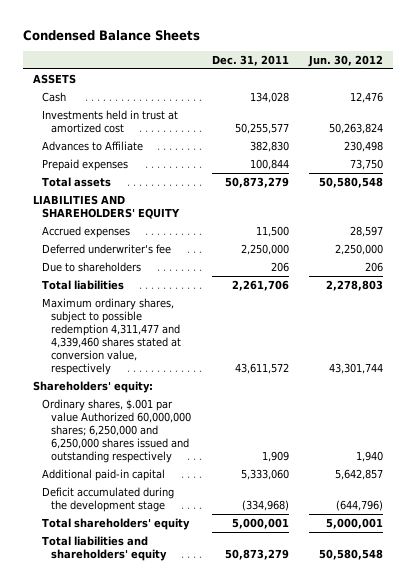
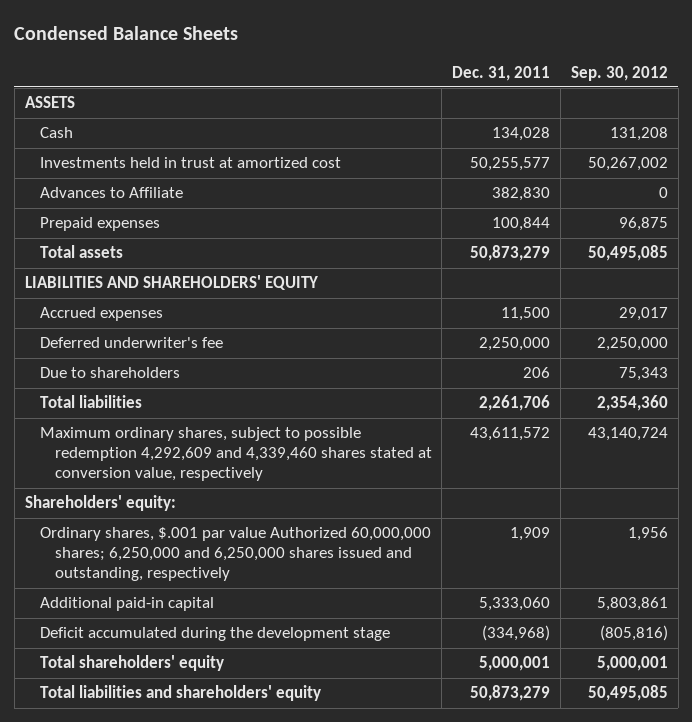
- | Dec. 31, 2011 | Jun. 30, 2012
+ | Dec. 31, 2011 | Sep. 30, 2012
- Maximum ordinary shares, subject to possible redemption 4,311,477 and 4,339,460 shares stated at conversion value, respectively | 43,611,572 | 43,301,744
+ Maximum ordinary shares, subject to possible redemption 4,292,609 and 4,339,460 shares stated at conversion value, respectively | 43,611,572 | 43,140,724
- Ordinary shares, $.001 par value Authorized 60,000,000 shares; 6,250,000 and 6,250,000 shares issued and outstanding respectively | 1,909 | 1,940
+ Ordinary shares, $.001 par value Authorized 60,000,000 shares; 6,250,000 and 6,250,000 shares issued and outstanding, respectively | 1,909 | 1,956

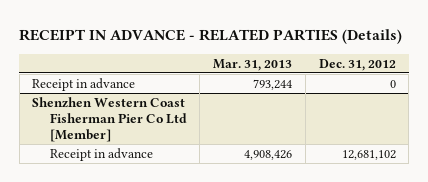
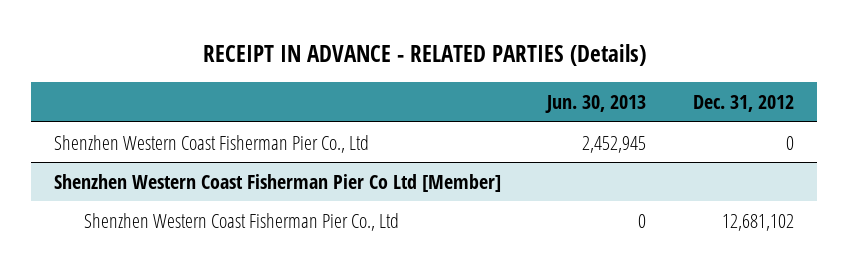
- | Mar. 31, 2013 | Dec. 31, 2012
+ | Jun. 30, 2013 | Dec. 31, 2012
- Receipt in advance | 793,244 | 0
+ Shenzhen Western Coast Fisherman Pier Co., Ltd | 2,452,945 | 0
@ Shenzhen Western Coast Fisherman Pier Co Ltd [Member]
- Receipt in advance | 4,908,426 | 12,681,102
+ Shenzhen Western Coast Fisherman Pier Co., Ltd | 0 | 12,681,102

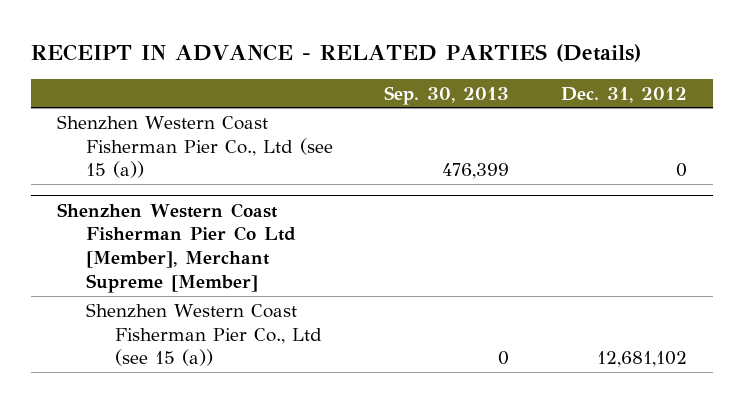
- | Jun. 30, 2013 | Dec. 31, 2012
+ | Sep. 30, 2013 | Dec. 31, 2012
- Shenzhen Western Coast Fisherman Pier Co., Ltd | 2,452,945 | 0
- Shenzhen Western Coast Fisherman Pier Co Ltd [Member]
- Shenzhen Western Coast Fisherman Pier Co., Ltd | 0 | 12,681,102
+ Shenzhen Western Coast Fisherman Pier Co., Ltd (see 15 (a)) | 476,399 | 0
+ Shenzhen Western Coast Fisherman Pier Co Ltd [Member], Merchant Supreme [Member]
+ Shenzhen Western Coast Fisherman Pier Co., Ltd (see 15 (a)) | 0 | 12,681,102

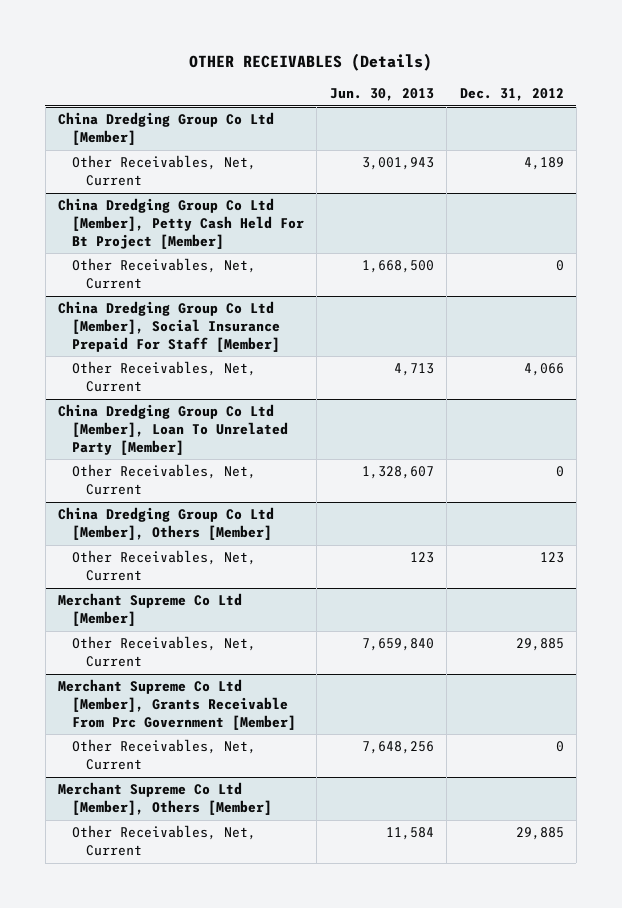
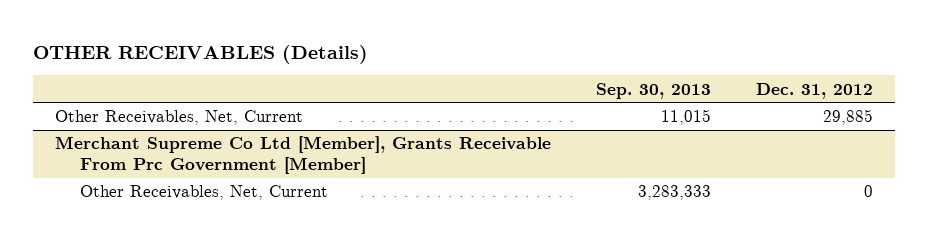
- | Jun. 30, 2013 | Dec. 31, 2012
+ | Sep. 30, 2013 | Dec. 31, 2012
- China Dredging Group Co Ltd [Member]
- Other Receivables, Net, Current | 3,001,943 | 4,189
- China Dredging Group Co Ltd [Member], Petty Cash Held For Bt Project [Member]
- Other Receivables, Net, Current | 1,668,500 | 0
- China Dredging Group Co Ltd [Member], Social Insurance Prepaid For Staff [Member]
- Other Receivables, Net, Current | 4,713 | 4,066
- China Dredging Group Co Ltd [Member], Loan To Unrelated Party [Member]
- Other Receivables, Net, Current | 1,328,607 | 0
- China Dredging Group Co Ltd [Member], Others [Member]
- Other Receivables, Net, Current | 123 | 123
- Merchant Supreme Co Ltd [Member]
- Merchant Supreme Co Ltd [Member], Others [Member]
- Other Receivables, Net, Current | 11,584 | 29,885

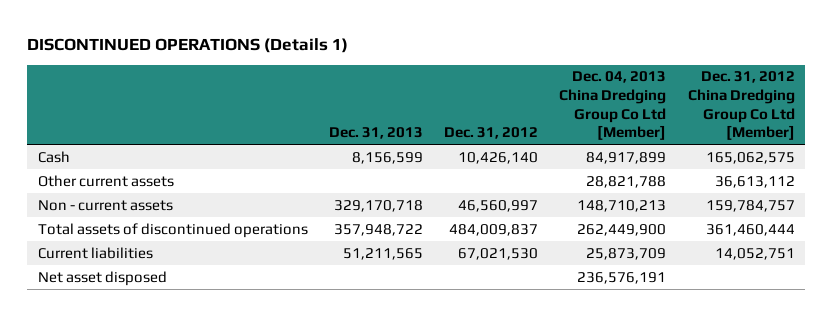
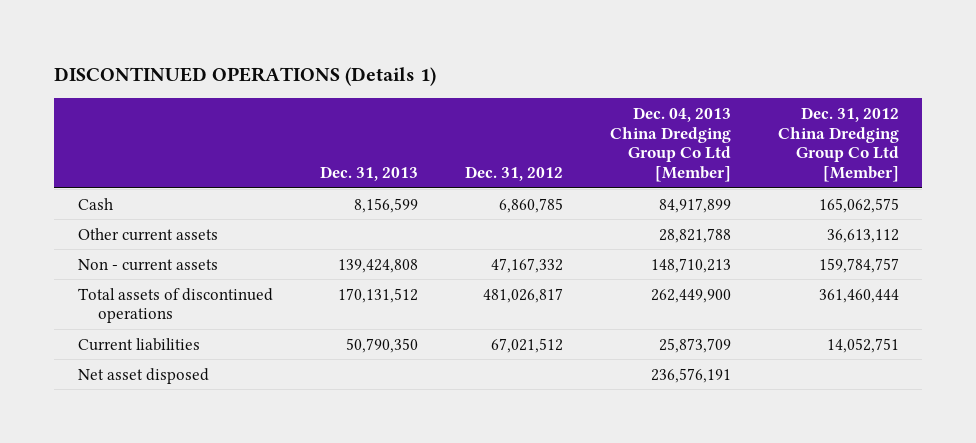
- Cash | 8,156,599 | 10,426,140 | 84,917,899 | 165,062,575
+ Cash | 8,156,599 | 6,860,785 | 84,917,899 | 165,062,575
- Non - current assets | 329,170,718 | 46,560,997 | 148,710,213 | 159,784,757
- Total assets of discontinued operations | 357,948,722 | 484,009,837 | 262,449,900 | 361,460,444
- Current liabilities | 51,211,565 | 67,021,530 | 25,873,709 | 14,052,751
+ Non - current assets | 139,424,808 | 47,167,332 | 148,710,213 | 159,784,757
+ Total assets of discontinued operations | 170,131,512 | 481,026,817 | 262,449,900 | 361,460,444
+ Current liabilities | 50,790,350 | 67,021,512 | 25,873,709 | 14,052,751

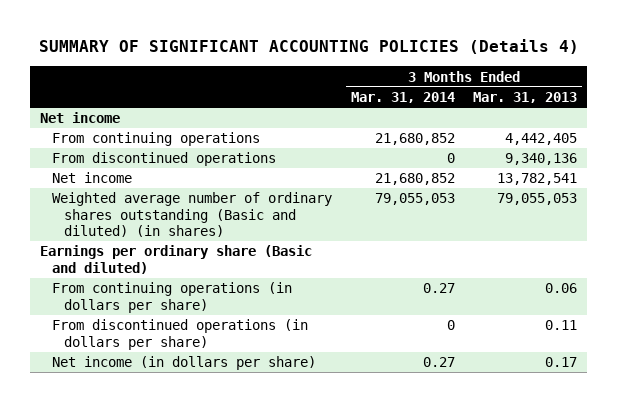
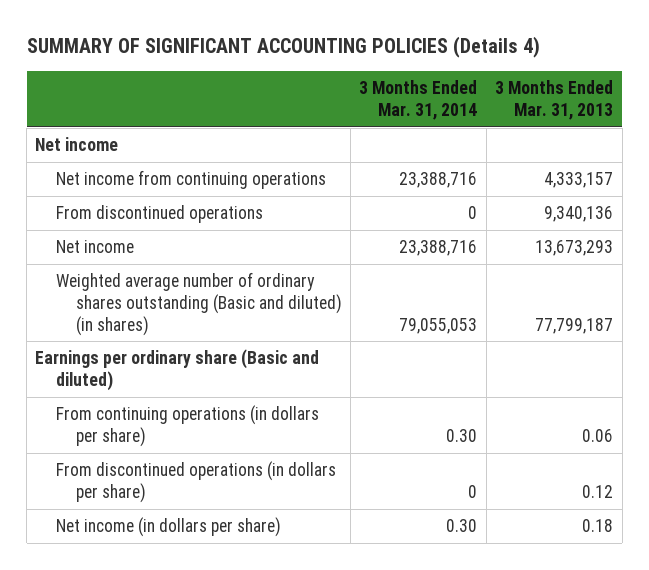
- From continuing operations | 21,680,852 | 4,442,405
+ Net income from continuing operations | 23,388,716 | 4,333,157
- Net income | 21,680,852 | 13,782,541
- Weighted average number of ordinary shares outstanding (Basic and diluted) (in shares) | 79,055,053 | 79,055,053
+ Net income | 23,388,716 | 13,673,293
+ Weighted average number of ordinary shares outstanding (Basic and diluted) (in shares) | 79,055,053 | 77,799,187
- From continuing operations (in dollars per share) | 0.27 | 0.06
- From discontinued operations (in dollars per share) | 0 | 0.11
- Net income (in dollars per share) | 0.27 | 0.17
+ From continuing operations (in dollars per share) | 0.30 | 0.06
+ From discontinued operations (in dollars per share) | 0 | 0.12
+ Net income (in dollars per share) | 0.30 | 0.18

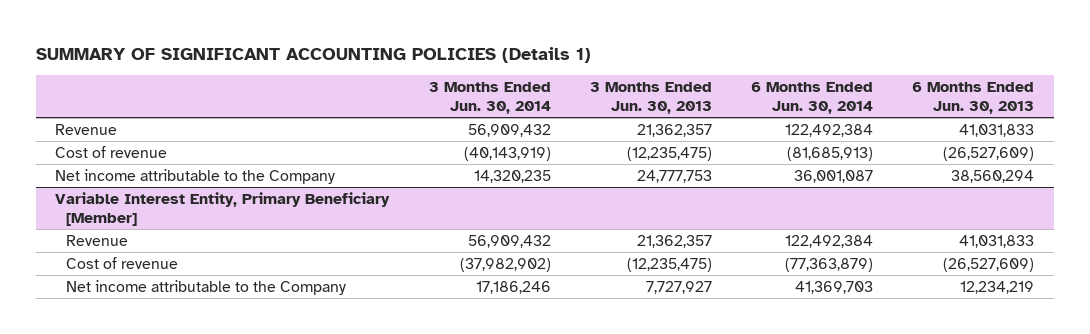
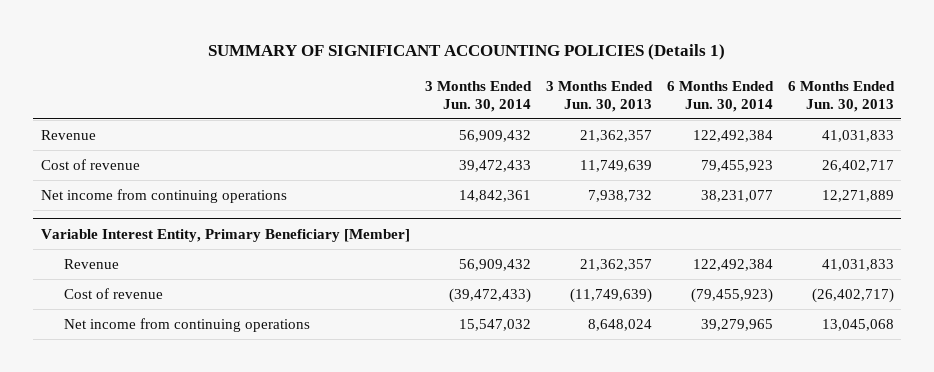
- Cost of revenue | (40,143,919) | (12,235,475) | (81,685,913) | (26,527,609)
- Net income attributable to the Company | 14,320,235 | 24,777,753 | 36,001,087 | 38,560,294
+ Cost of revenue | 39,472,433 | 11,749,639 | 79,455,923 | 26,402,717
+ Net income from continuing operations | 14,842,361 | 7,938,732 | 38,231,077 | 12,271,889
@ Variable Interest Entity, Primary Beneficiary [Member]
- Cost of revenue | (37,982,902) | (12,235,475) | (77,363,879) | (26,527,609)
- Net income attributable to the Company | 17,186,246 | 7,727,927 | 41,369,703 | 12,234,219
+ Cost of revenue | (39,472,433) | (11,749,639) | (79,455,923) | (26,402,717)
+ Net income from continuing operations | 15,547,032 | 8,648,024 | 39,279,965 | 13,045,068

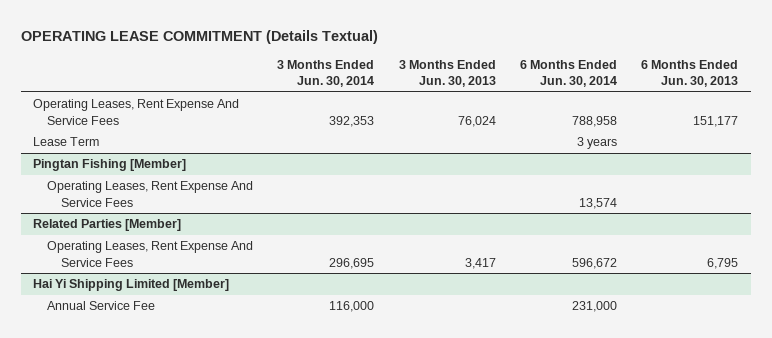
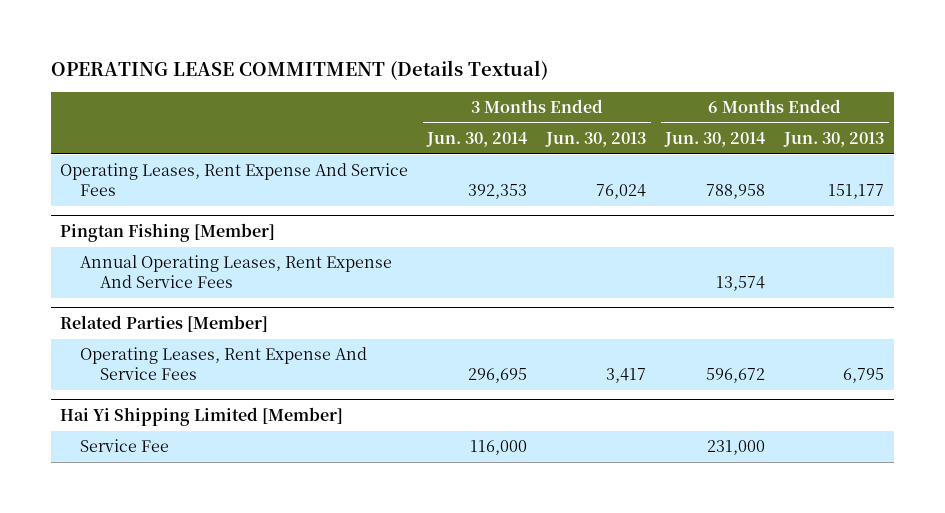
- Lease Term | | | 3 years |
@ Pingtan Fishing [Member]
- Operating Leases, Rent Expense And Service Fees | | | 13,574 |
+ Annual Operating Leases, Rent Expense And Service Fees | | | 13,574 |
@ Hai Yi Shipping Limited [Member]
- Annual Service Fee | 116,000 | | 231,000 |
+ Service Fee | 116,000 | | 231,000 |

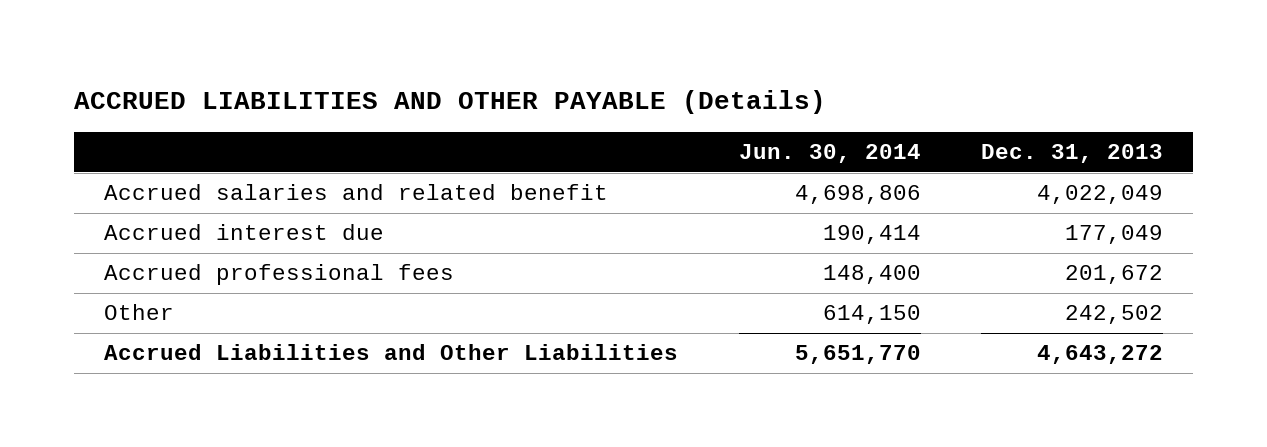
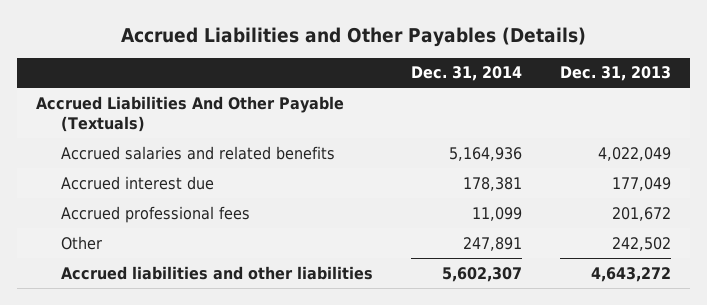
- ACCRUED LIABILITIES AND OTHER PAYABLE (Details)
+ Accrued Liabilities and Other Payables (Details)
- | Jun. 30, 2014 | Dec. 31, 2013
+ | Dec. 31, 2014 | Dec. 31, 2013
- Accrued salaries and related benefit | 4,698,806 | 4,022,049
+ Accrued Liabilities And Other Payable (Textuals)
+ Accrued salaries and related benefits | 5,164,936 | 4,022,049
- Accrued Liabilities and Other Liabilities | 5,651,770 | 4,643,272
+ Accrued liabilities and other liabilities | 5,602,307 | 4,643,272

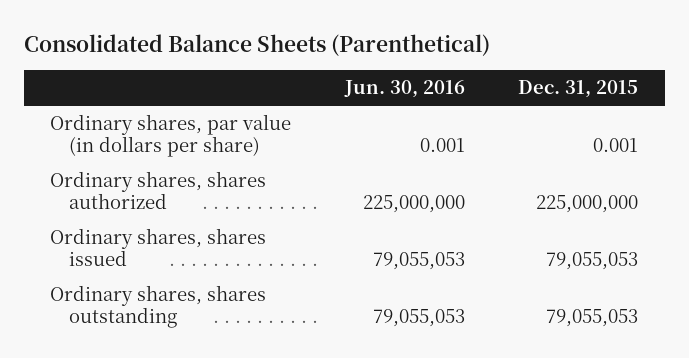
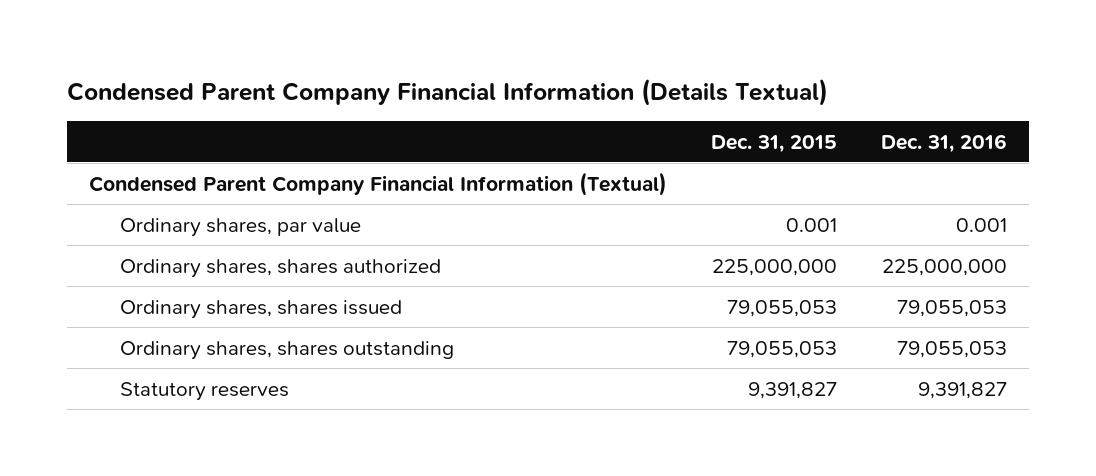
- Consolidated Balance Sheets (Parenthetical)
+ Condensed Parent Company Financial Information (Details Textual)
- | Jun. 30, 2016 | Dec. 31, 2015
+ | Dec. 31, 2015 | Dec. 31, 2016
- Ordinary shares, par value (in dollars per share) | 0.001 | 0.001
+ Condensed Parent Company Financial Information (Textual)
+ Ordinary shares, par value | 0.001 | 0.001
+ Statutory reserves | 9,391,827 | 9,391,827

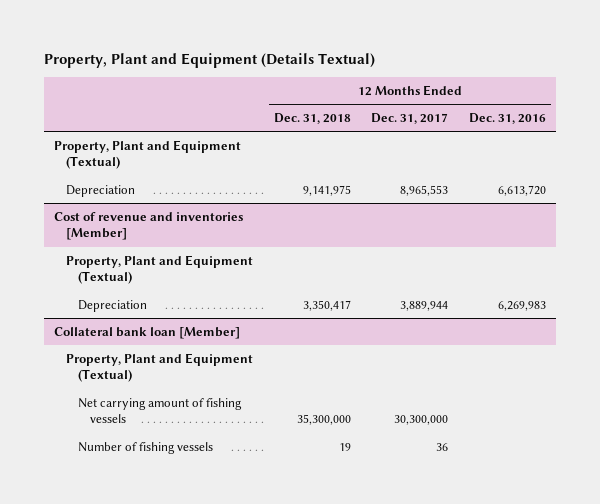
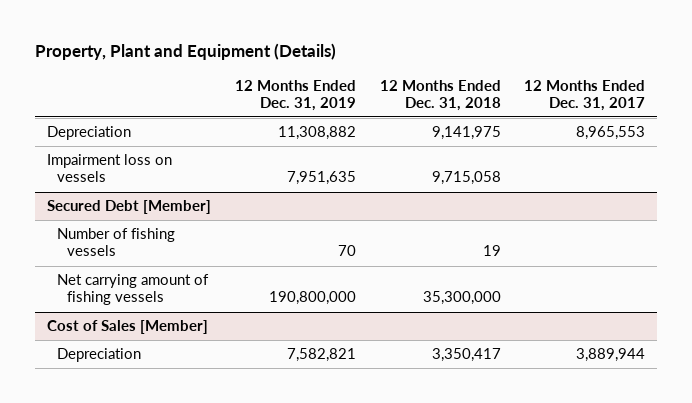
- Property, Plant and Equipment (Details Textual)
+ Property, Plant and Equipment (Details)
- | 12 Months Ended Dec. 31, 2018 | 12 Months Ended Dec. 31, 2017 | 12 Months Ended Dec. 31, 2016
+ | 12 Months Ended Dec. 31, 2019 | 12 Months Ended Dec. 31, 2018 | 12 Months Ended Dec. 31, 2017
- Property, Plant and Equipment (Textual)
- Cost of revenue and inventories [Member]
- Property, Plant and Equipment (Textual)
+ Impairment loss on vessels | 7,951,635 | 9,715,058 |
+ Secured Debt [Member]
+ Number of fishing vessels | 70 | 19 |
+ Net carrying amount of fishing vessels | 190,800,000 | 35,300,000 |
+ Cost of Sales [Member]
- Collateral bank loan [Member]
- Property, Plant and Equipment (Textual)
- Net carrying amount of fishing vessels | 35,300,000 | 30,300,000 |
- Number of fishing vessels | 19 | 36 |

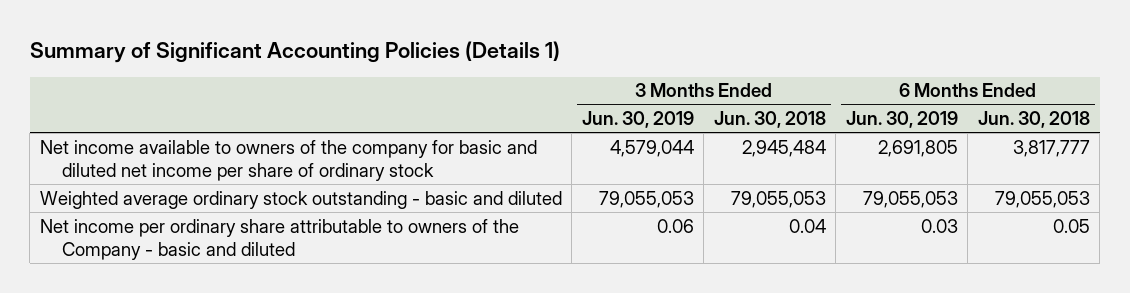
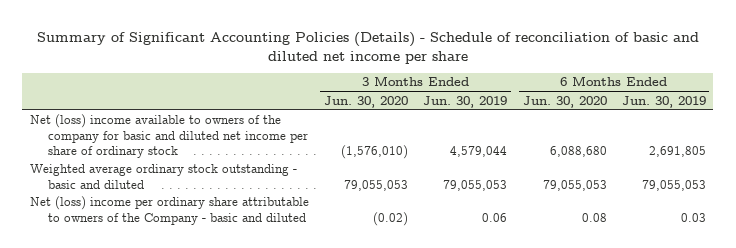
- Summary of Significant Accounting Policies (Details 1)
+ Summary of Significant Accounting Policies (Details) - Schedule of reconciliation of basic and diluted net income per share
- | 3 Months Ended Jun. 30, 2019 | 3 Months Ended Jun. 30, 2018 | 6 Months Ended Jun. 30, 2019 | 6 Months Ended Jun. 30, 2018
+ | 3 Months Ended Jun. 30, 2020 | 3 Months Ended Jun. 30, 2019 | 6 Months Ended Jun. 30, 2020 | 6 Months Ended Jun. 30, 2019
- Net income available to owners of the company for basic and diluted net income per share of ordinary stock | 4,579,044 | 2,945,484 | 2,691,805 | 3,817,777
+ Net (loss) income available to owners of the company for basic and diluted net income per share of ordinary stock | (1,576,010) | 4,579,044 | 6,088,680 | 2,691,805
- Net income per ordinary share attributable to owners of the Company - basic and diluted | 0.06 | 0.04 | 0.03 | 0.05
+ Net (loss) income per ordinary share attributable to owners of the Company - basic and diluted | (0.02) | 0.06 | 0.08 | 0.03

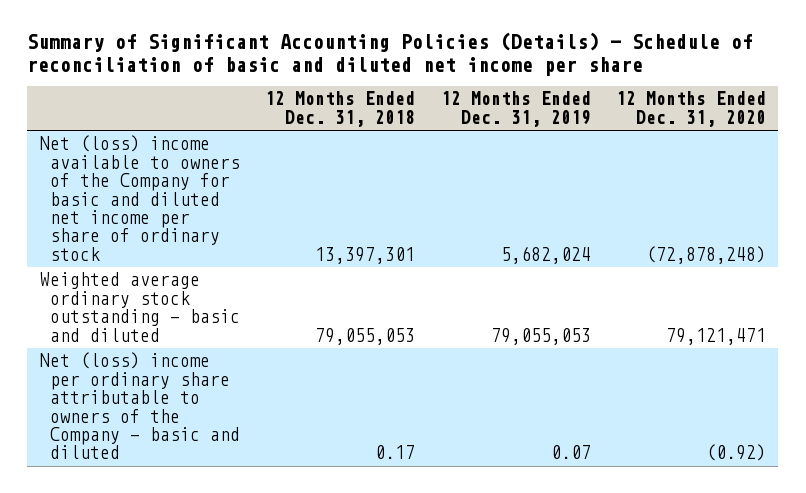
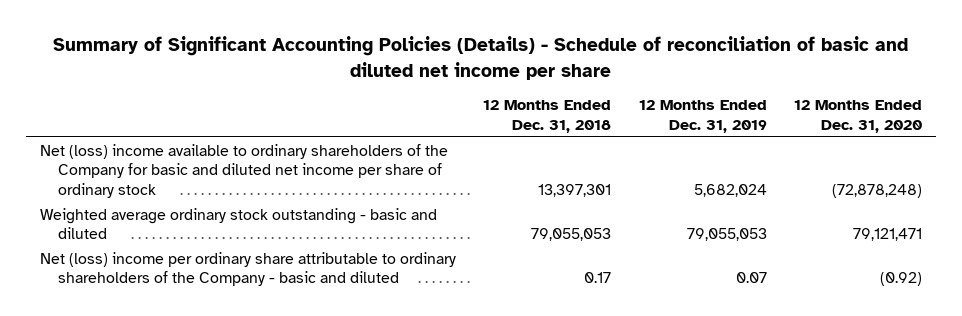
- Net (loss) income available to owners of the Company for basic and diluted net income per share of ordinary stock | 13,397,301 | 5,682,024 | (72,878,248)
+ Net (loss) income available to ordinary shareholders of the Company for basic and diluted net income per share of ordinary stock | 13,397,301 | 5,682,024 | (72,878,248)
- Net (loss) income per ordinary share attributable to owners of the Company - basic and diluted | 0.17 | 0.07 | (0.92)
+ Net (loss) income per ordinary share attributable to ordinary shareholders of the Company - basic and diluted | 0.17 | 0.07 | (0.92)

